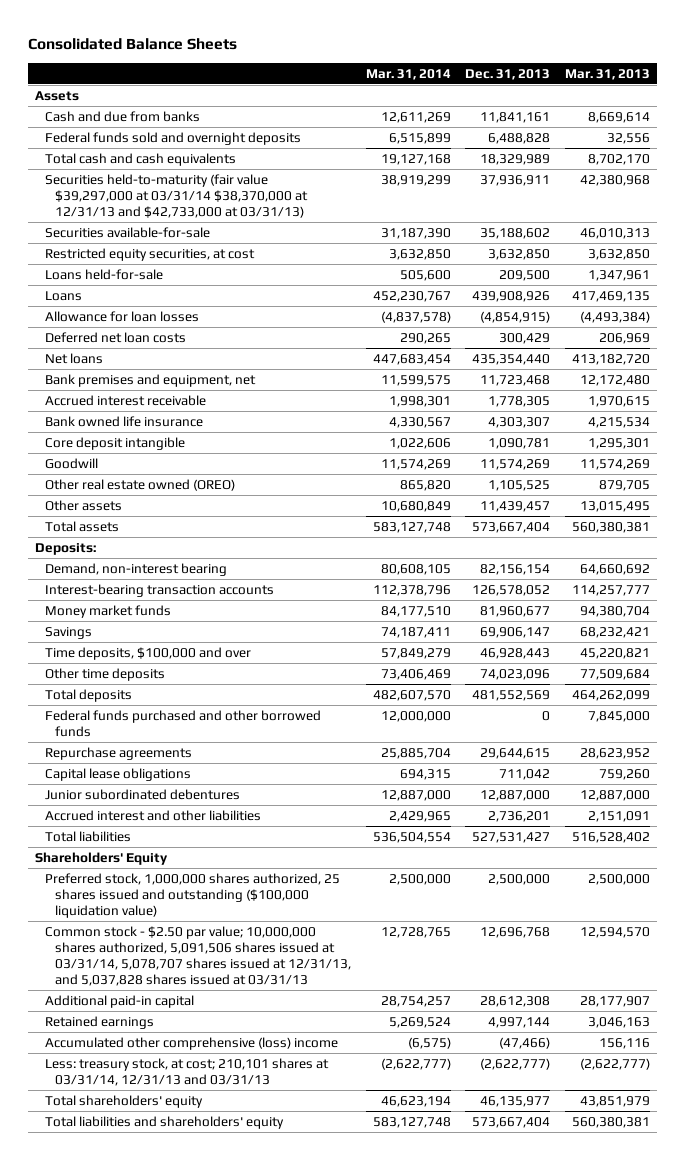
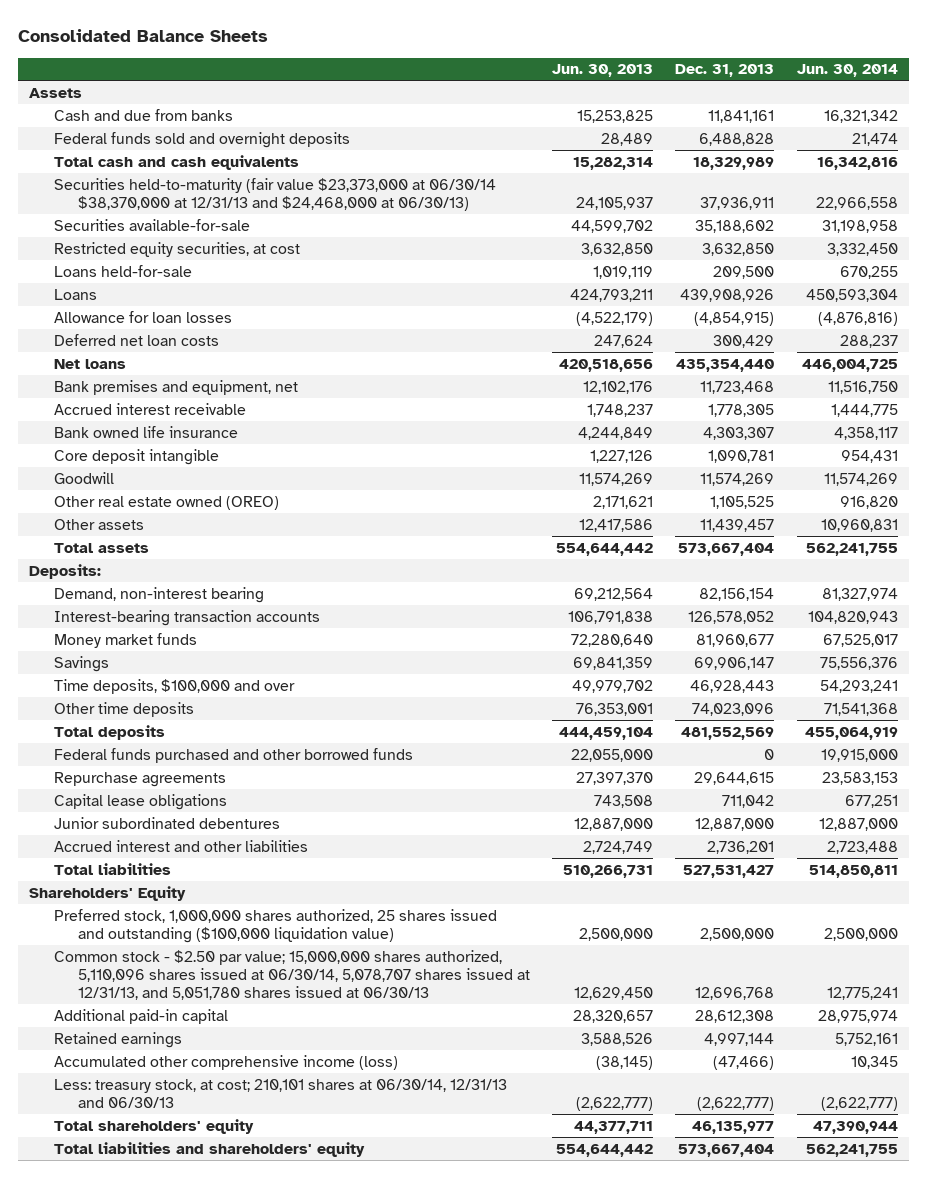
- | Mar. 31, 2014 | Dec. 31, 2013 | Mar. 31, 2013
+ | Jun. 30, 2013 | Dec. 31, 2013 | Jun. 30, 2014
- Securities held-to-maturity (fair value $39,297,000 at 03/31/14 $38,370,000 at 12/31/13 and $42,733,000 at 03/31/13) | 38,919,299 | 37,936,911 | 42,380,968
+ Securities held-to-maturity (fair value $23,373,000 at 06/30/14 $38,370,000 at 12/31/13 and $24,468,000 at 06/30/13) | 24,105,937 | 37,936,911 | 22,966,558
- Common stock - $2.50 par value; 10,000,000 shares authorized, 5,091,506 shares issued at 03/31/14, 5,078,707 shares issued at 12/31/13, and 5,037,828 shares issued at 03/31/13 | 12,728,765 | 12,696,768 | 12,594,570
+ Common stock - $2.50 par value; 15,000,000 shares authorized, 5,110,096 shares issued at 06/30/14, 5,078,707 shares issued at 12/31/13, and 5,051,780 shares issued at 06/30/13 | 12,629,450 | 12,696,768 | 12,775,241
- Accumulated other comprehensive (loss) income | (6,575) | (47,466) | 156,116
- Less: treasury stock, at cost; 210,101 shares at 03/31/14, 12/31/13 and 03/31/13 | (2,622,777) | (2,622,777) | (2,622,777)
+ Accumulated other comprehensive income (loss) | (38,145) | (47,466) | 10,345
+ Less: treasury stock, at cost; 210,101 shares at 06/30/14, 12/31/13 and 06/30/13 | (2,622,777) | (2,622,777) | (2,622,777)

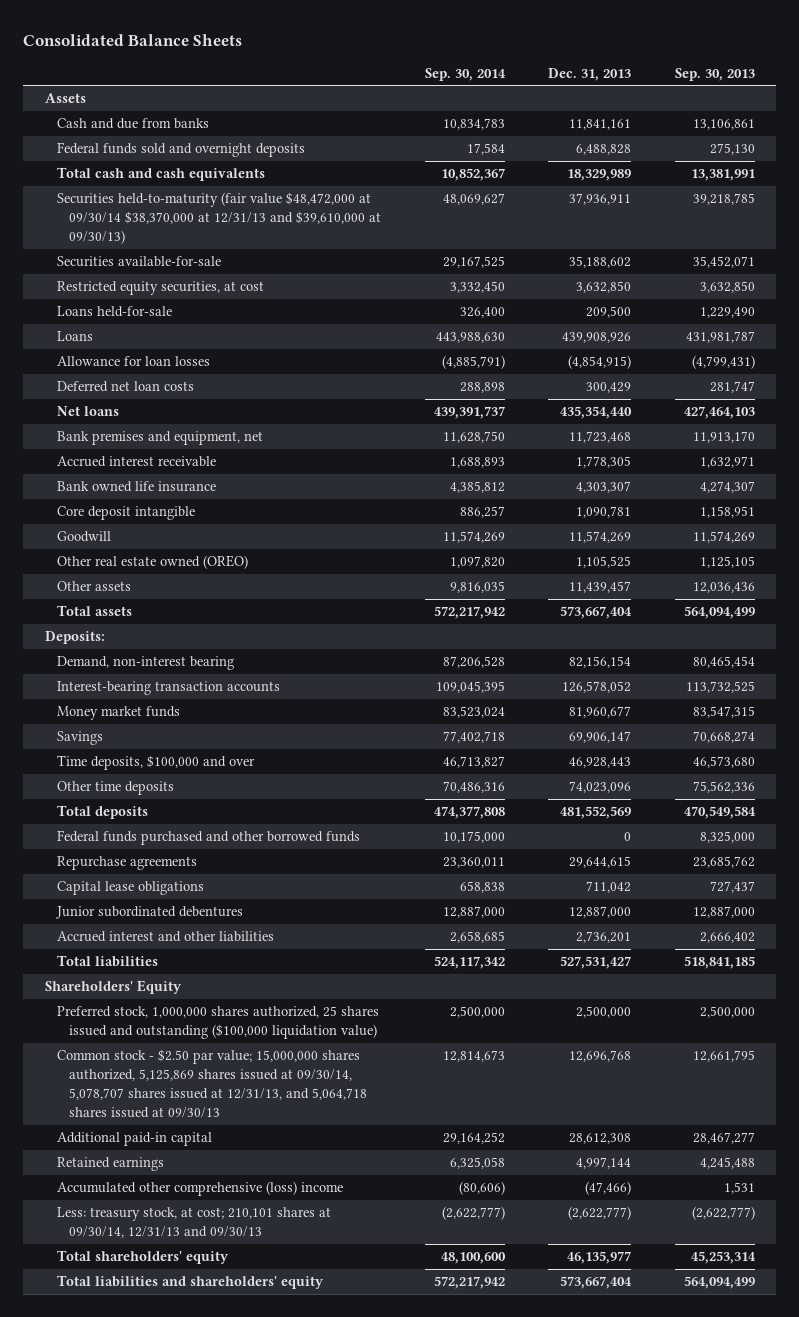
- | Jun. 30, 2013 | Dec. 31, 2013 | Jun. 30, 2014
+ | Sep. 30, 2014 | Dec. 31, 2013 | Sep. 30, 2013
- Securities held-to-maturity (fair value $23,373,000 at 06/30/14 $38,370,000 at 12/31/13 and $24,468,000 at 06/30/13) | 24,105,937 | 37,936,911 | 22,966,558
+ Securities held-to-maturity (fair value $48,472,000 at 09/30/14 $38,370,000 at 12/31/13 and $39,610,000 at 09/30/13) | 48,069,627 | 37,936,911 | 39,218,785
- Common stock - $2.50 par value; 15,000,000 shares authorized, 5,110,096 shares issued at 06/30/14, 5,078,707 shares issued at 12/31/13, and 5,051,780 shares issued at 06/30/13 | 12,629,450 | 12,696,768 | 12,775,241
+ Common stock - $2.50 par value; 15,000,000 shares authorized, 5,125,869 shares issued at 09/30/14, 5,078,707 shares issued at 12/31/13, and 5,064,718 shares issued at 09/30/13 | 12,814,673 | 12,696,768 | 12,661,795
- Accumulated other comprehensive income (loss) | (38,145) | (47,466) | 10,345
- Less: treasury stock, at cost; 210,101 shares at 06/30/14, 12/31/13 and 06/30/13 | (2,622,777) | (2,622,777) | (2,622,777)
+ Accumulated other comprehensive (loss) income | (80,606) | (47,466) | 1,531
+ Less: treasury stock, at cost; 210,101 shares at 09/30/14, 12/31/13 and 09/30/13 | (2,622,777) | (2,622,777) | (2,622,777)

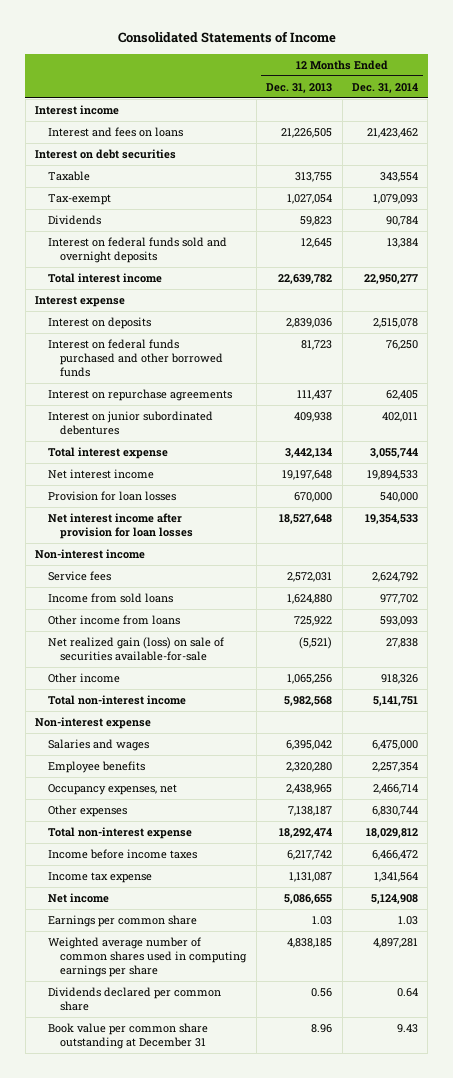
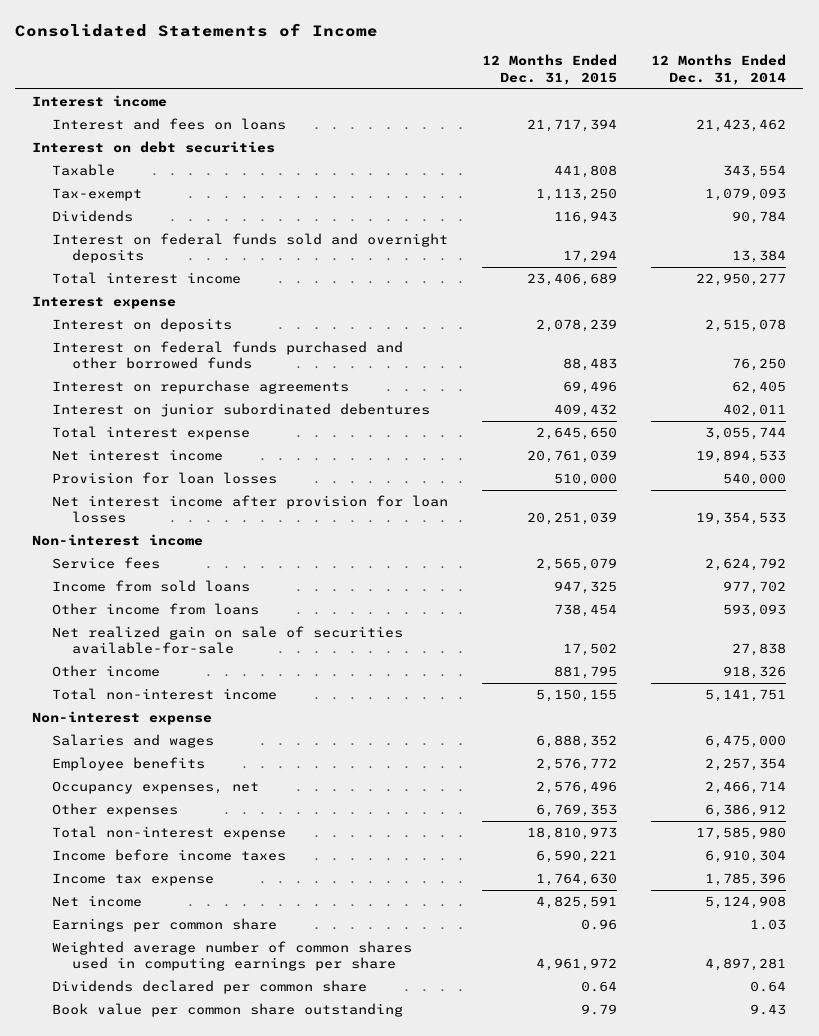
- | 12 Months Ended Dec. 31, 2013 | 12 Months Ended Dec. 31, 2014
+ | 12 Months Ended Dec. 31, 2015 | 12 Months Ended Dec. 31, 2014
- Net realized gain (loss) on sale of securities available-for-sale | (5,521) | 27,838
+ Net realized gain on sale of securities available-for-sale | 17,502 | 27,838
- Other expenses | 7,138,187 | 6,830,744
- Total non-interest expense | 18,292,474 | 18,029,812
- Income before income taxes | 6,217,742 | 6,466,472
- Income tax expense | 1,131,087 | 1,341,564
+ Other expenses | 6,769,353 | 6,386,912
+ Total non-interest expense | 18,810,973 | 17,585,980
+ Income before income taxes | 6,590,221 | 6,910,304
+ Income tax expense | 1,764,630 | 1,785,396
- Book value per common share outstanding at December 31 | 8.96 | 9.43
+ Book value per common share outstanding | 9.79 | 9.43

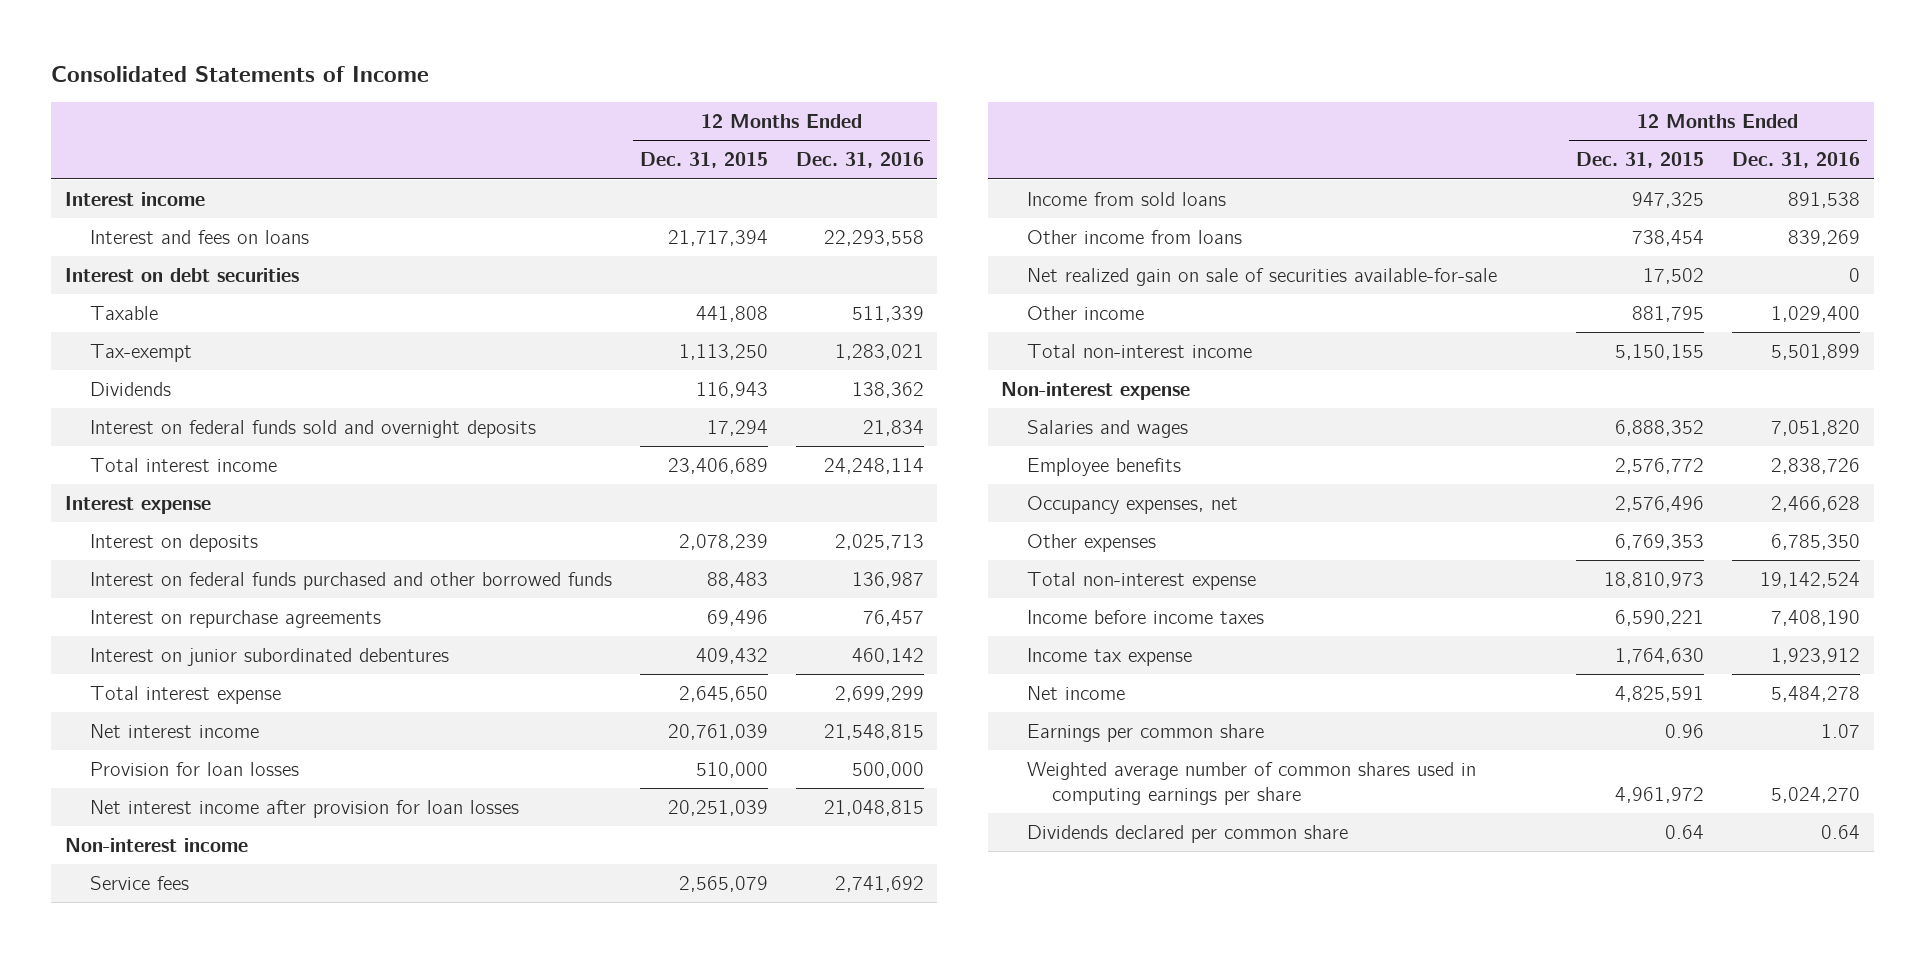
- | 12 Months Ended Dec. 31, 2015 | 12 Months Ended Dec. 31, 2014
+ | 12 Months Ended Dec. 31, 2015 | 12 Months Ended Dec. 31, 2016
- Book value per common share outstanding | 9.79 | 9.43

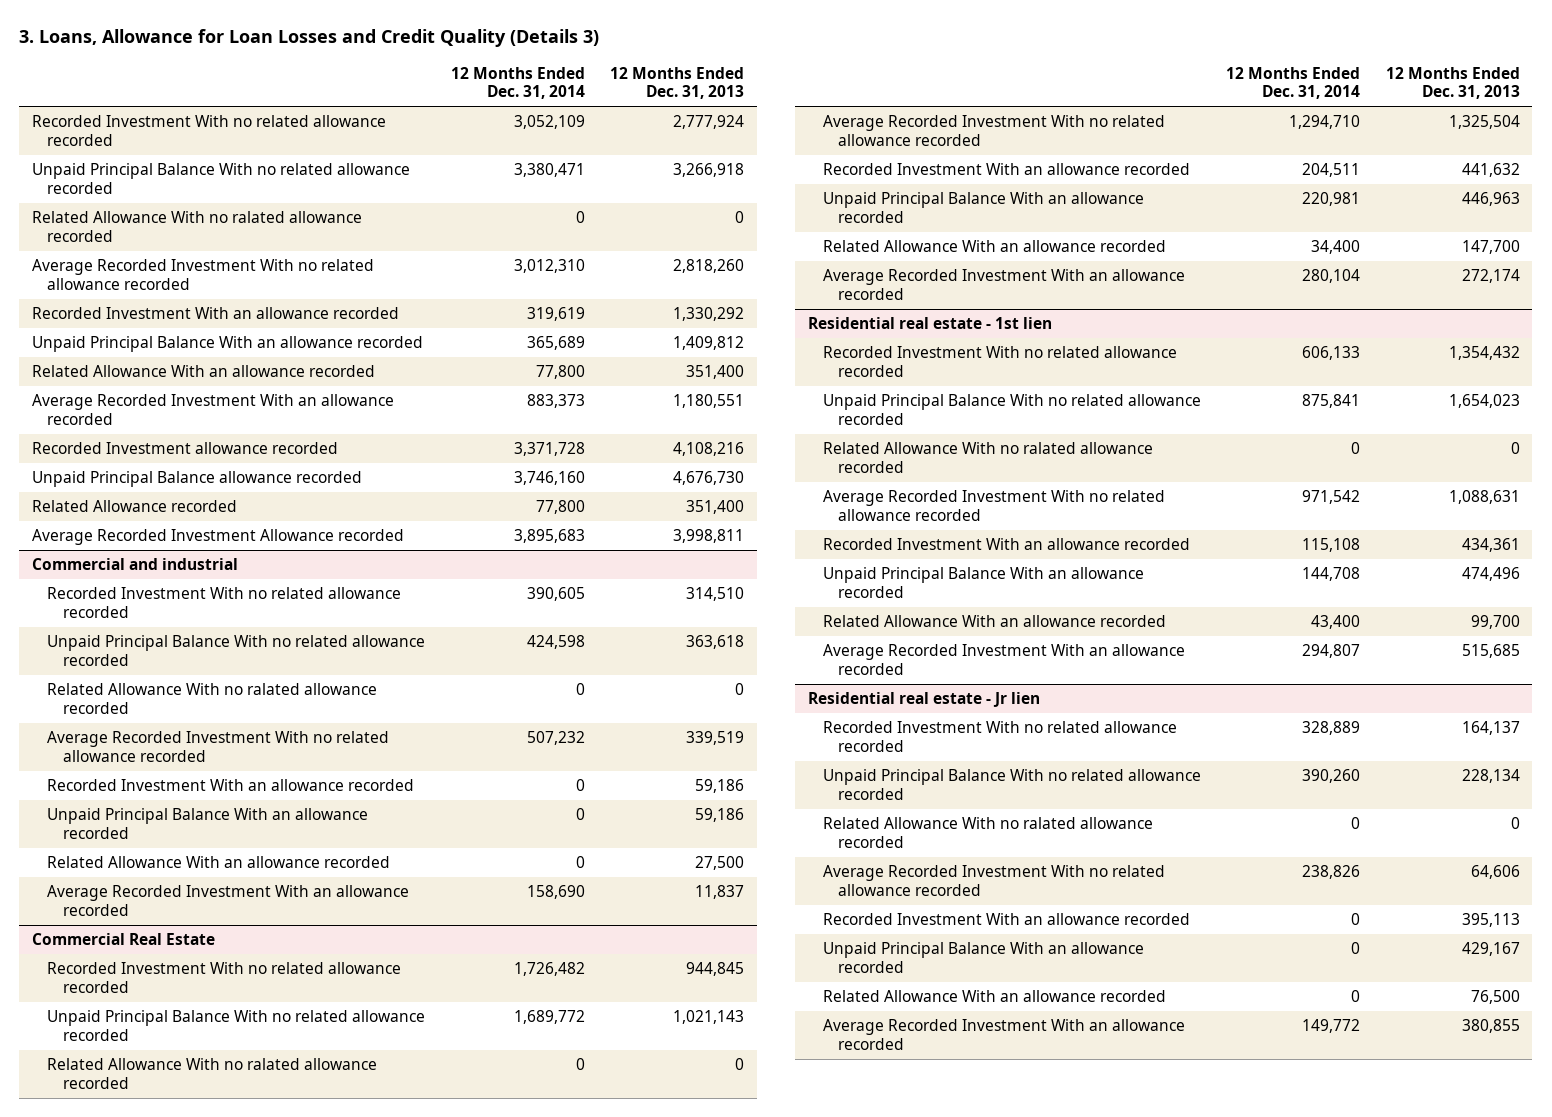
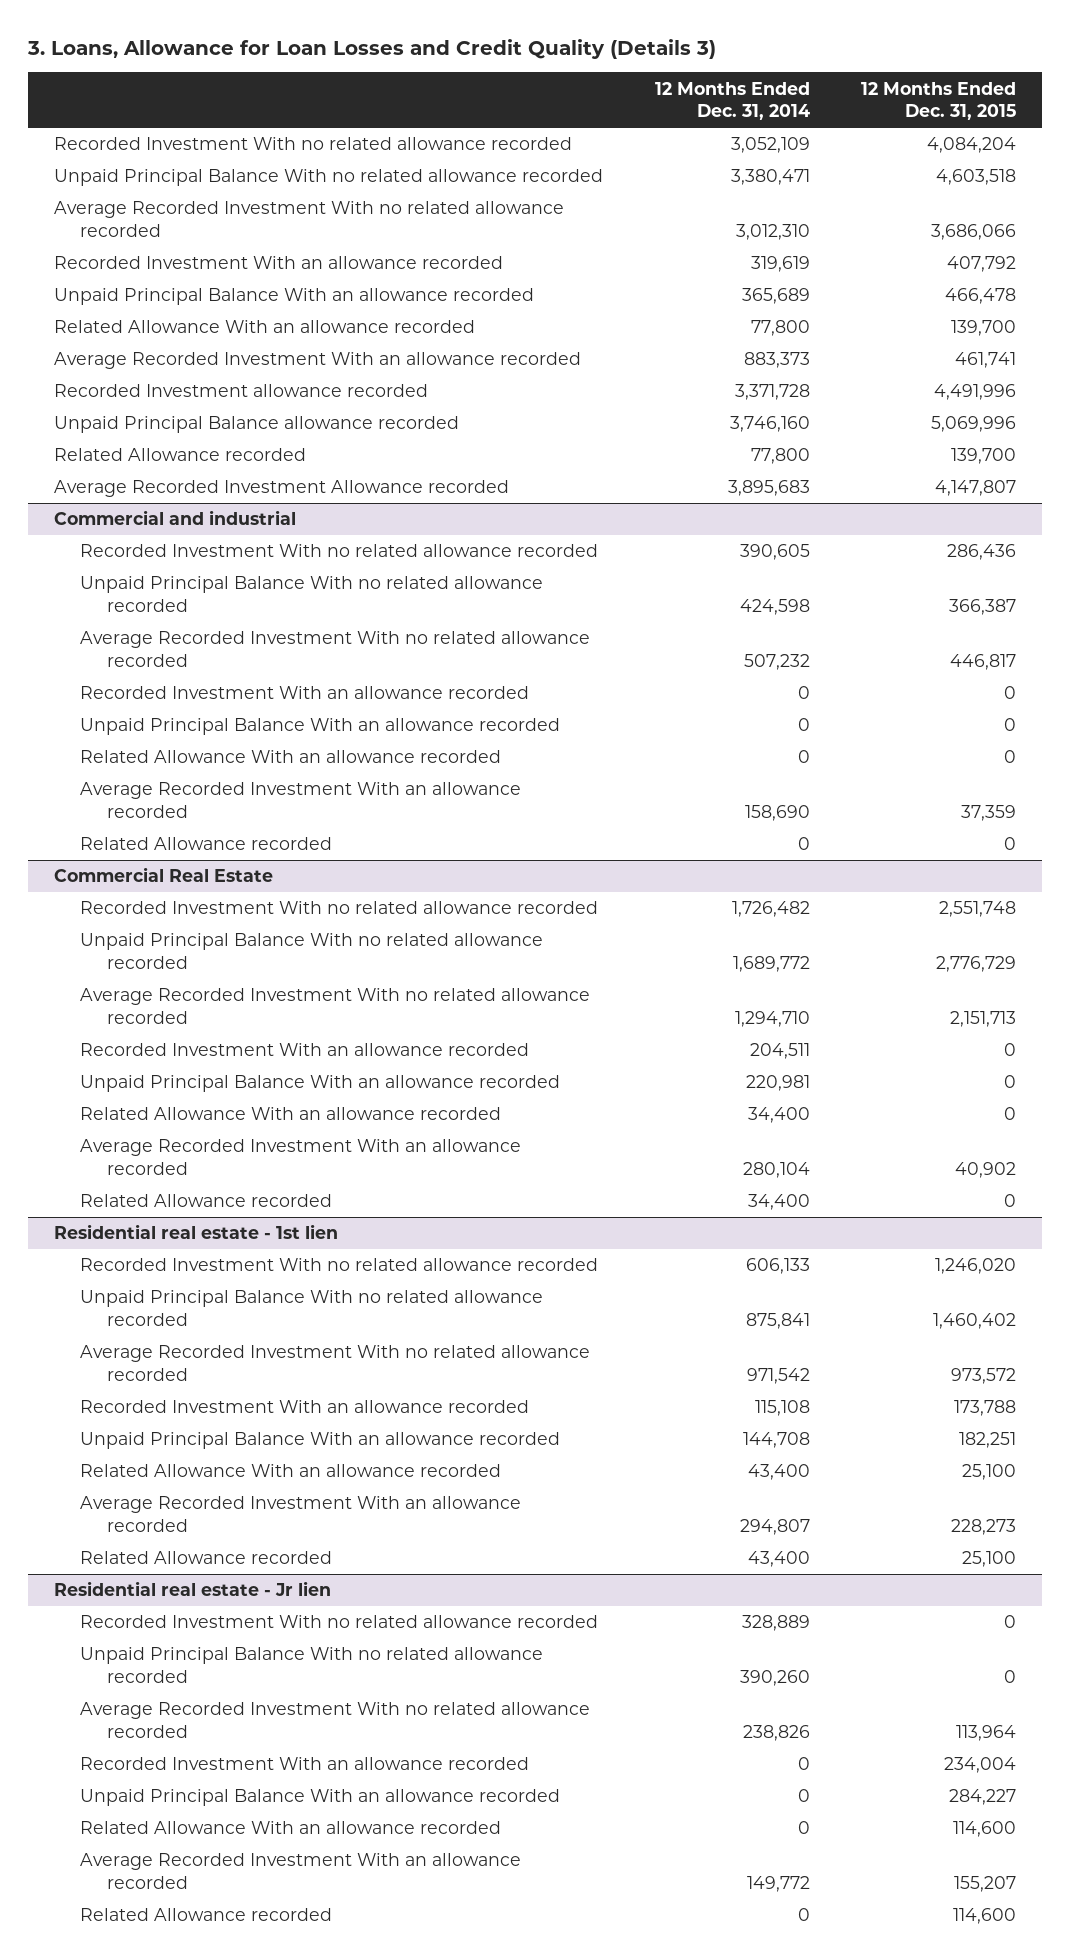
- | 12 Months Ended Dec. 31, 2014 | 12 Months Ended Dec. 31, 2013
+ | 12 Months Ended Dec. 31, 2014 | 12 Months Ended Dec. 31, 2015
- Related Allowance With no ralated allowance recorded | 0 | 0
@ Commercial and industrial
- Related Allowance With no ralated allowance recorded | 0 | 0
+ Related Allowance recorded | 0 | 0
@ Commercial Real Estate
- Related Allowance With no ralated allowance recorded | 0 | 0
+ Related Allowance recorded | 34,400 | 0
@ Residential real estate - 1st lien
- Related Allowance With no ralated allowance recorded | 0 | 0
+ Related Allowance recorded | 43,400 | 25,100
@ Residential real estate - Jr lien
- Related Allowance With no ralated allowance recorded | 0 | 0
+ Related Allowance recorded | 0 | 114,600

